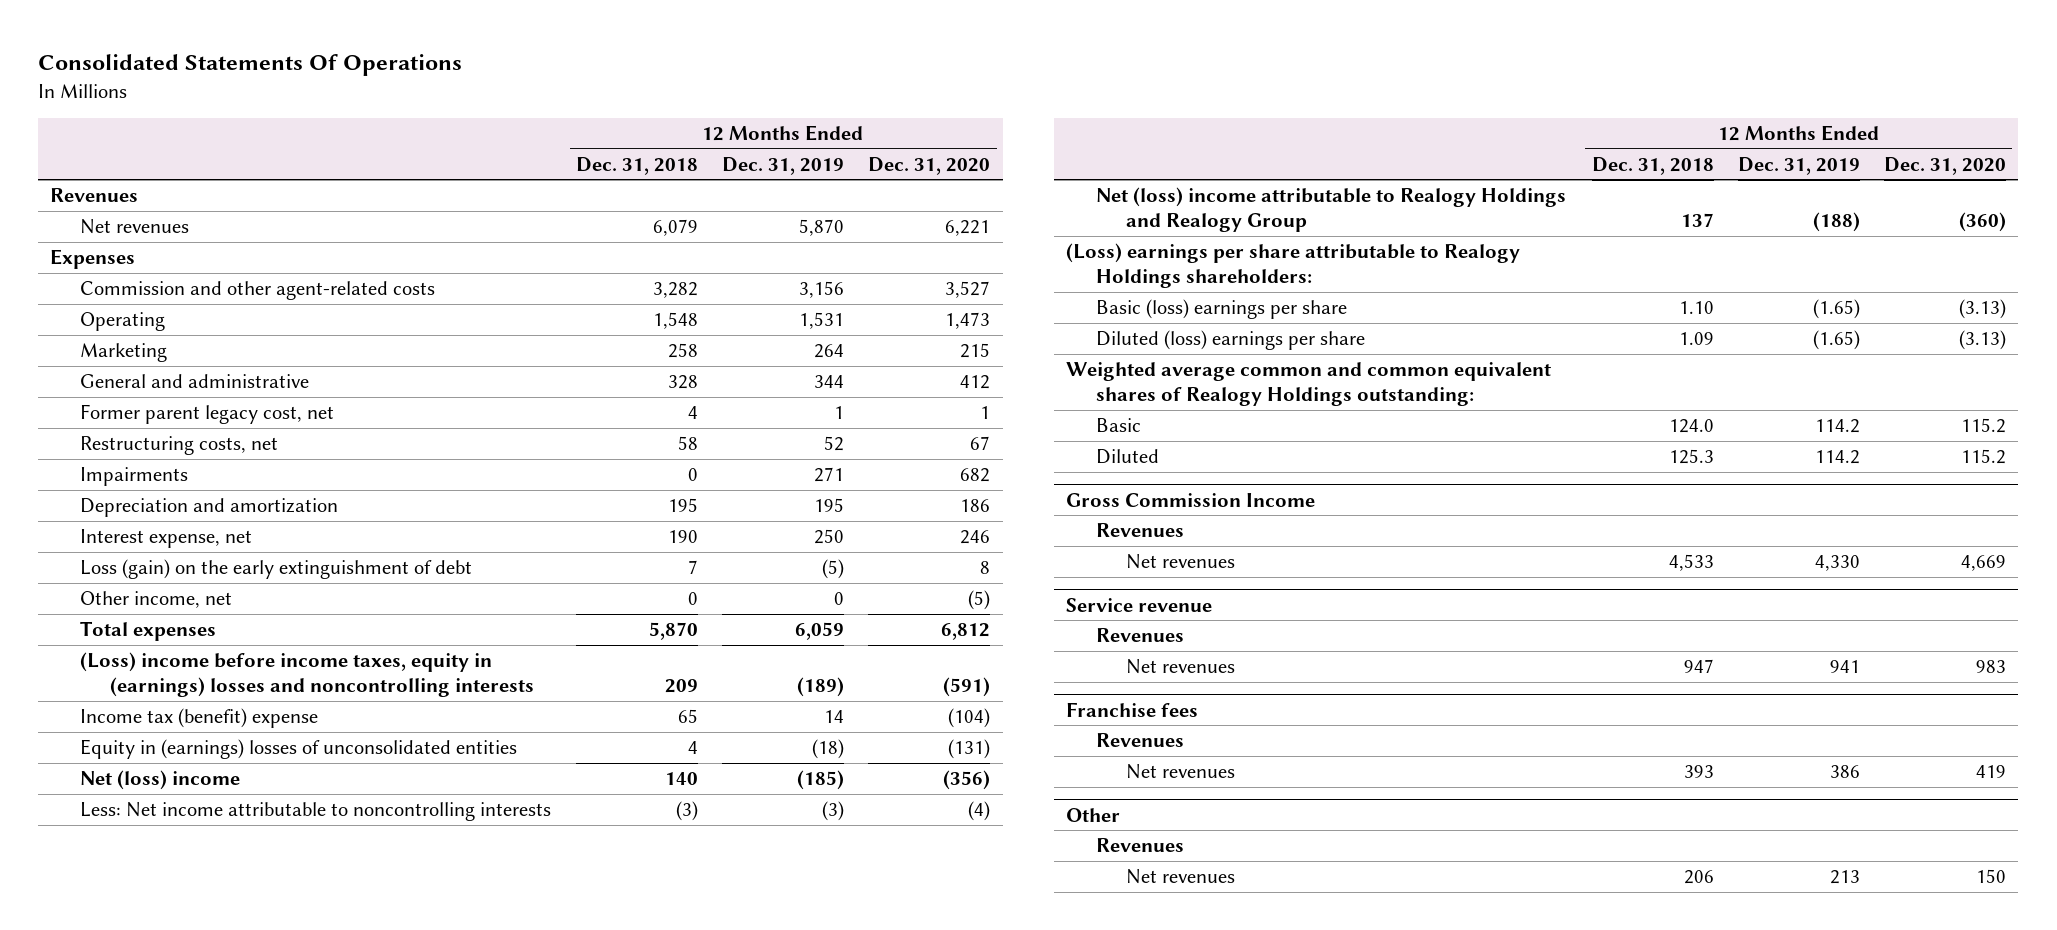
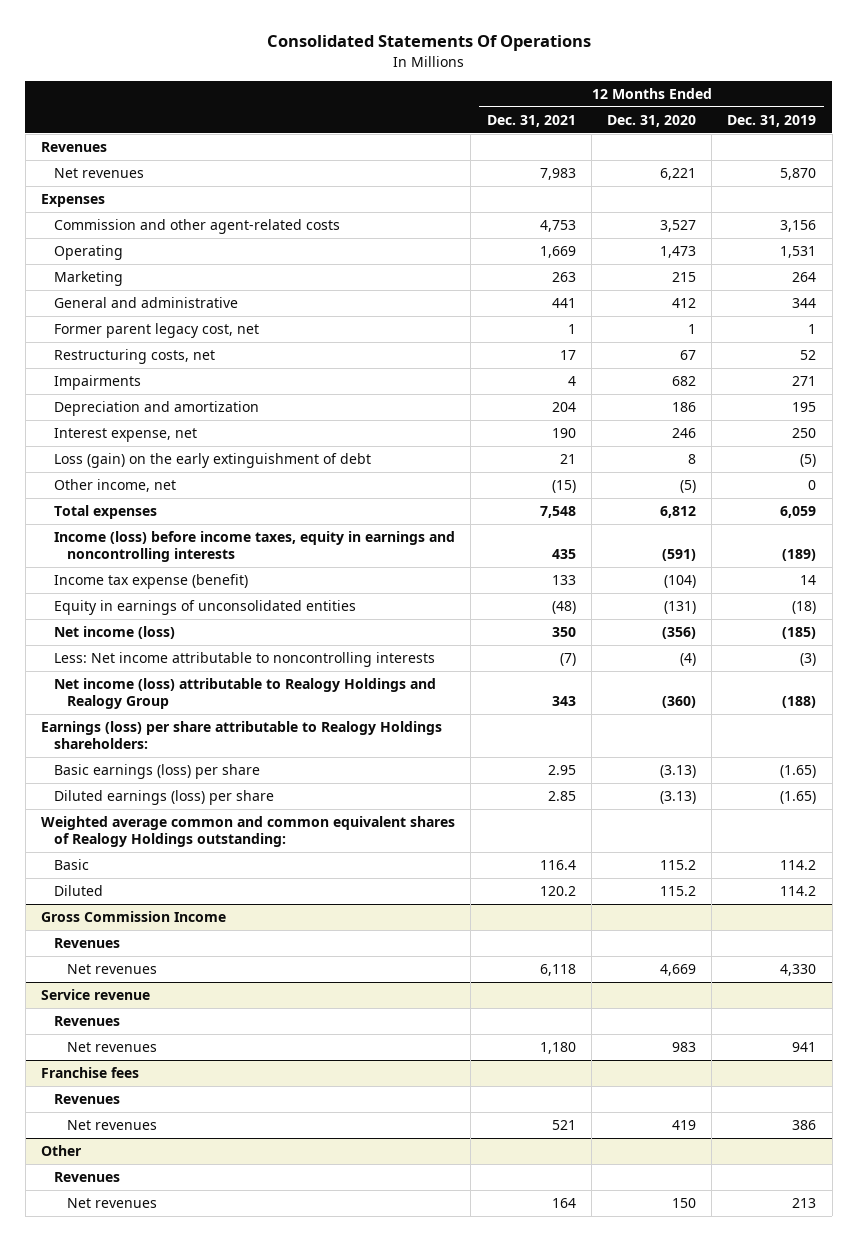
- | 12 Months Ended Dec. 31, 2018 | 12 Months Ended Dec. 31, 2019 | 12 Months Ended Dec. 31, 2020
+ | 12 Months Ended Dec. 31, 2021 | 12 Months Ended Dec. 31, 2020 | 12 Months Ended Dec. 31, 2019
- (Loss) income before income taxes, equity in (earnings) losses and noncontrolling interests | 209 | (189) | (591)
- Income tax (benefit) expense | 65 | 14 | (104)
- Equity in (earnings) losses of unconsolidated entities | 4 | (18) | (131)
- Net (loss) income | 140 | (185) | (356)
+ Income (loss) before income taxes, equity in earnings and noncontrolling interests | 435 | (591) | (189)
+ Income tax expense (benefit) | 133 | (104) | 14
+ Equity in earnings of unconsolidated entities | (48) | (131) | (18)
+ Net income (loss) | 350 | (356) | (185)
- Net (loss) income attributable to Realogy Holdings and Realogy Group | 137 | (188) | (360)
- (Loss) earnings per share attributable to Realogy Holdings shareholders:
- Basic (loss) earnings per share | 1.10 | (1.65) | (3.13)
- Diluted (loss) earnings per share | 1.09 | (1.65) | (3.13)
+ Net income (loss) attributable to Realogy Holdings and Realogy Group | 343 | (360) | (188)
+ Earnings (loss) per share attributable to Realogy Holdings shareholders:
+ Basic earnings (loss) per share | 2.95 | (3.13) | (1.65)
+ Diluted earnings (loss) per share | 2.85 | (3.13) | (1.65)

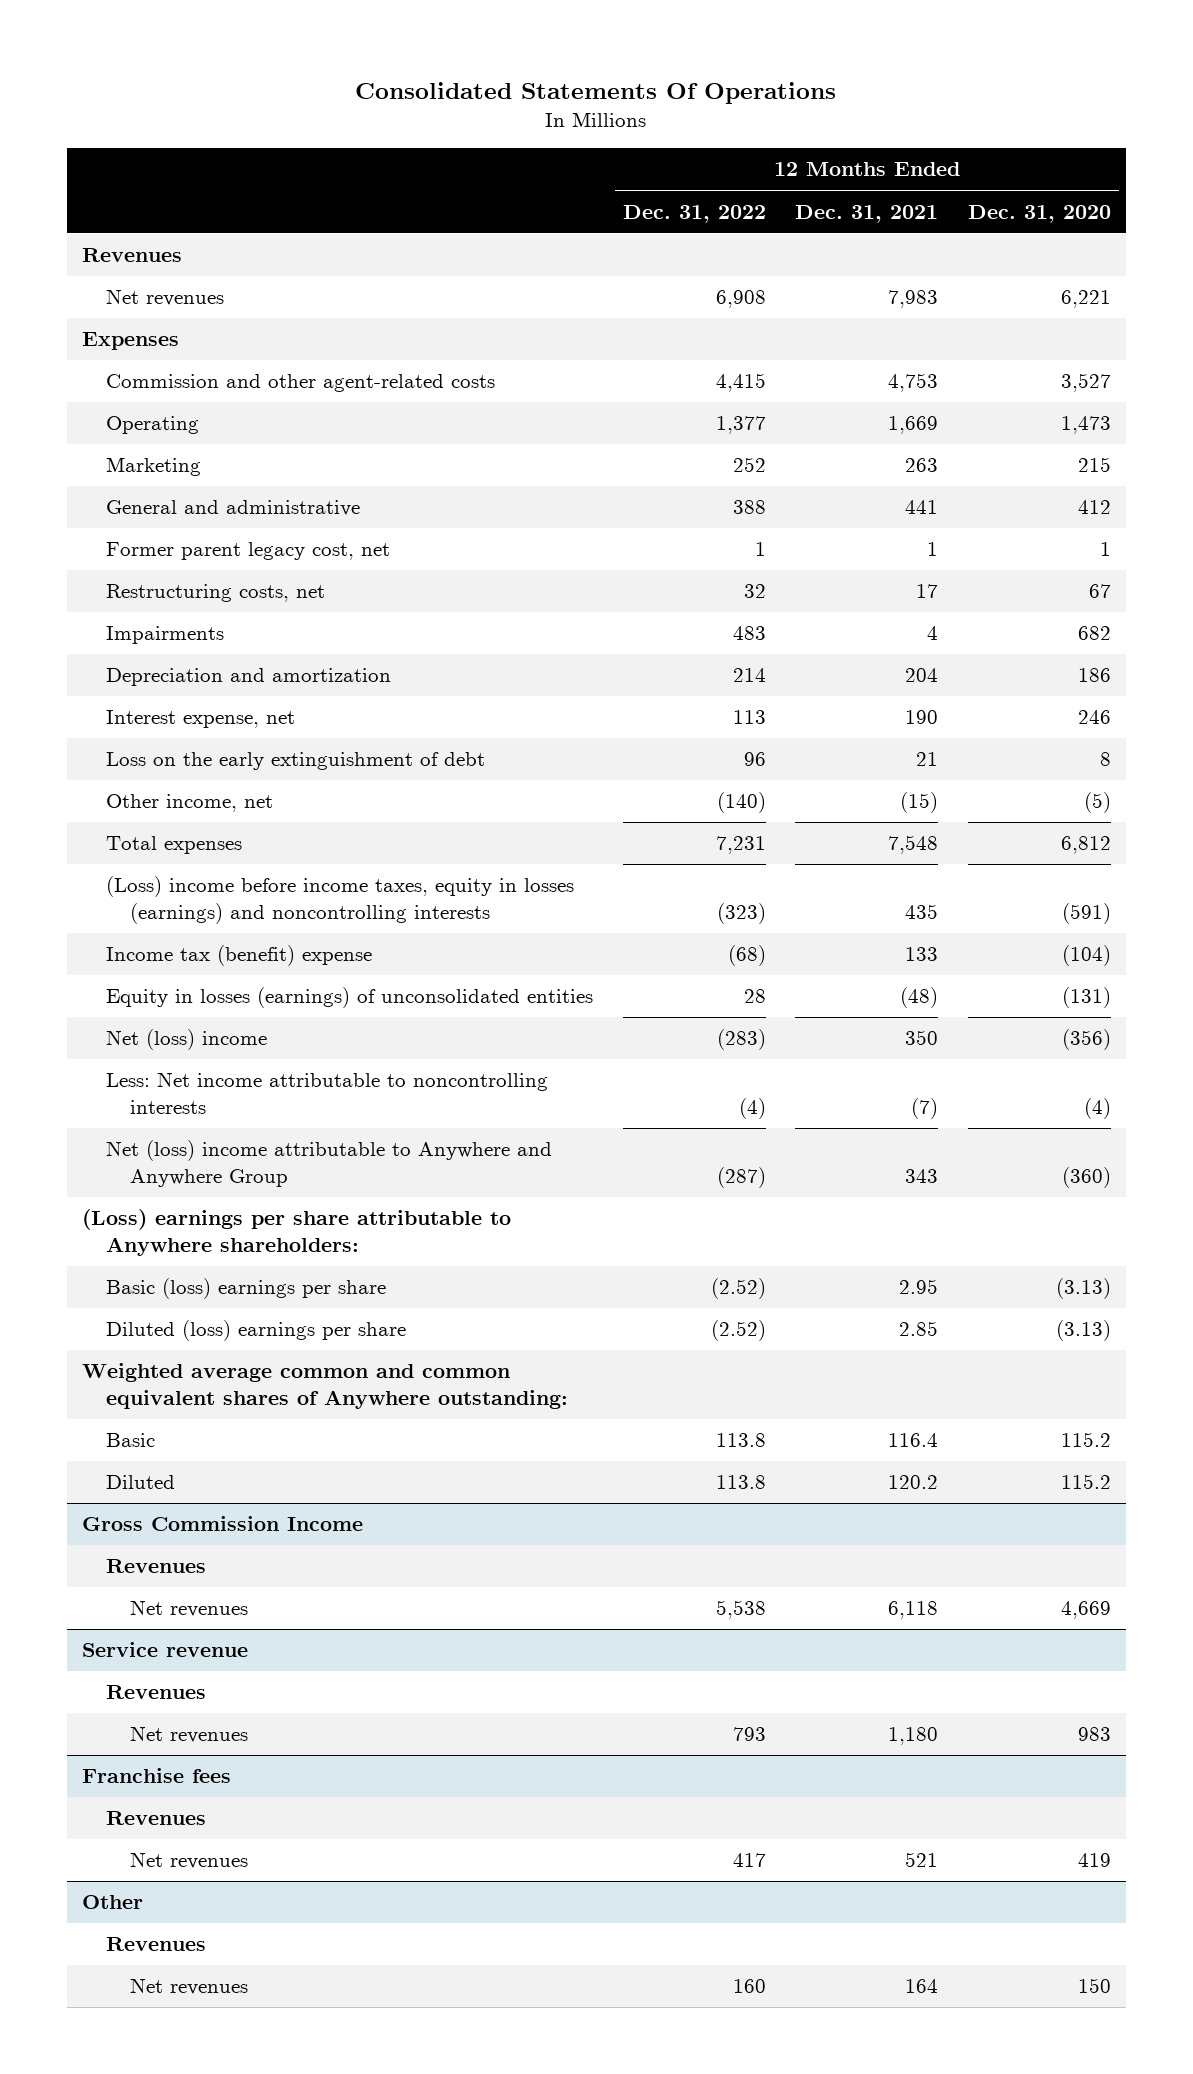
- | 12 Months Ended Dec. 31, 2021 | 12 Months Ended Dec. 31, 2020 | 12 Months Ended Dec. 31, 2019
+ | 12 Months Ended Dec. 31, 2022 | 12 Months Ended Dec. 31, 2021 | 12 Months Ended Dec. 31, 2020
- Loss (gain) on the early extinguishment of debt | 21 | 8 | (5)
+ Loss on the early extinguishment of debt | 96 | 21 | 8
- Income (loss) before income taxes, equity in earnings and noncontrolling interests | 435 | (591) | (189)
- Income tax expense (benefit) | 133 | (104) | 14
- Equity in earnings of unconsolidated entities | (48) | (131) | (18)
- Net income (loss) | 350 | (356) | (185)
+ (Loss) income before income taxes, equity in losses (earnings) and noncontrolling interests | (323) | 435 | (591)
+ Income tax (benefit) expense | (68) | 133 | (104)
+ Equity in losses (earnings) of unconsolidated entities | 28 | (48) | (131)
+ Net (loss) income | (283) | 350 | (356)
- Net income (loss) attributable to Realogy Holdings and Realogy Group | 343 | (360) | (188)
- Earnings (loss) per share attributable to Realogy Holdings shareholders:
- Basic earnings (loss) per share | 2.95 | (3.13) | (1.65)
- Diluted earnings (loss) per share | 2.85 | (3.13) | (1.65)
- Weighted average common and common equivalent shares of Realogy Holdings outstanding:
+ Net (loss) income attributable to Anywhere and Anywhere Group | (287) | 343 | (360)
+ (Loss) earnings per share attributable to Anywhere shareholders:
+ Basic (loss) earnings per share | (2.52) | 2.95 | (3.13)
+ Diluted (loss) earnings per share | (2.52) | 2.85 | (3.13)
+ Weighted average common and common equivalent shares of Anywhere outstanding:

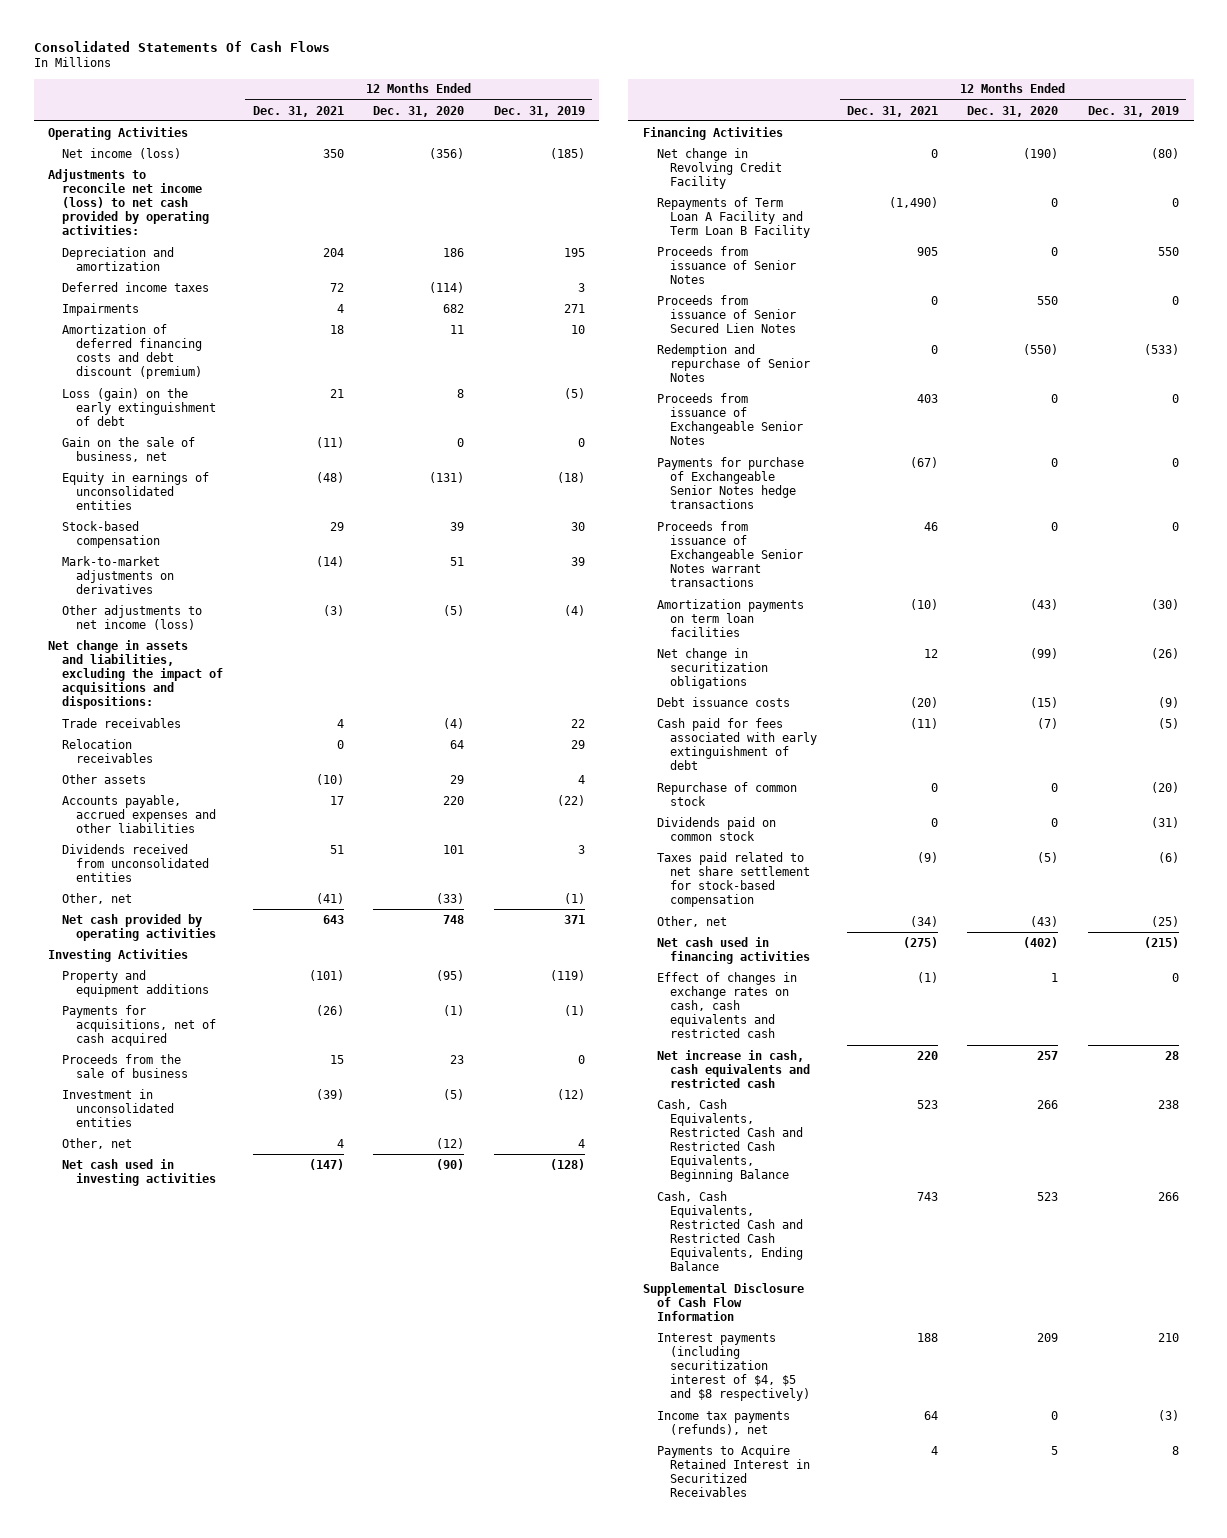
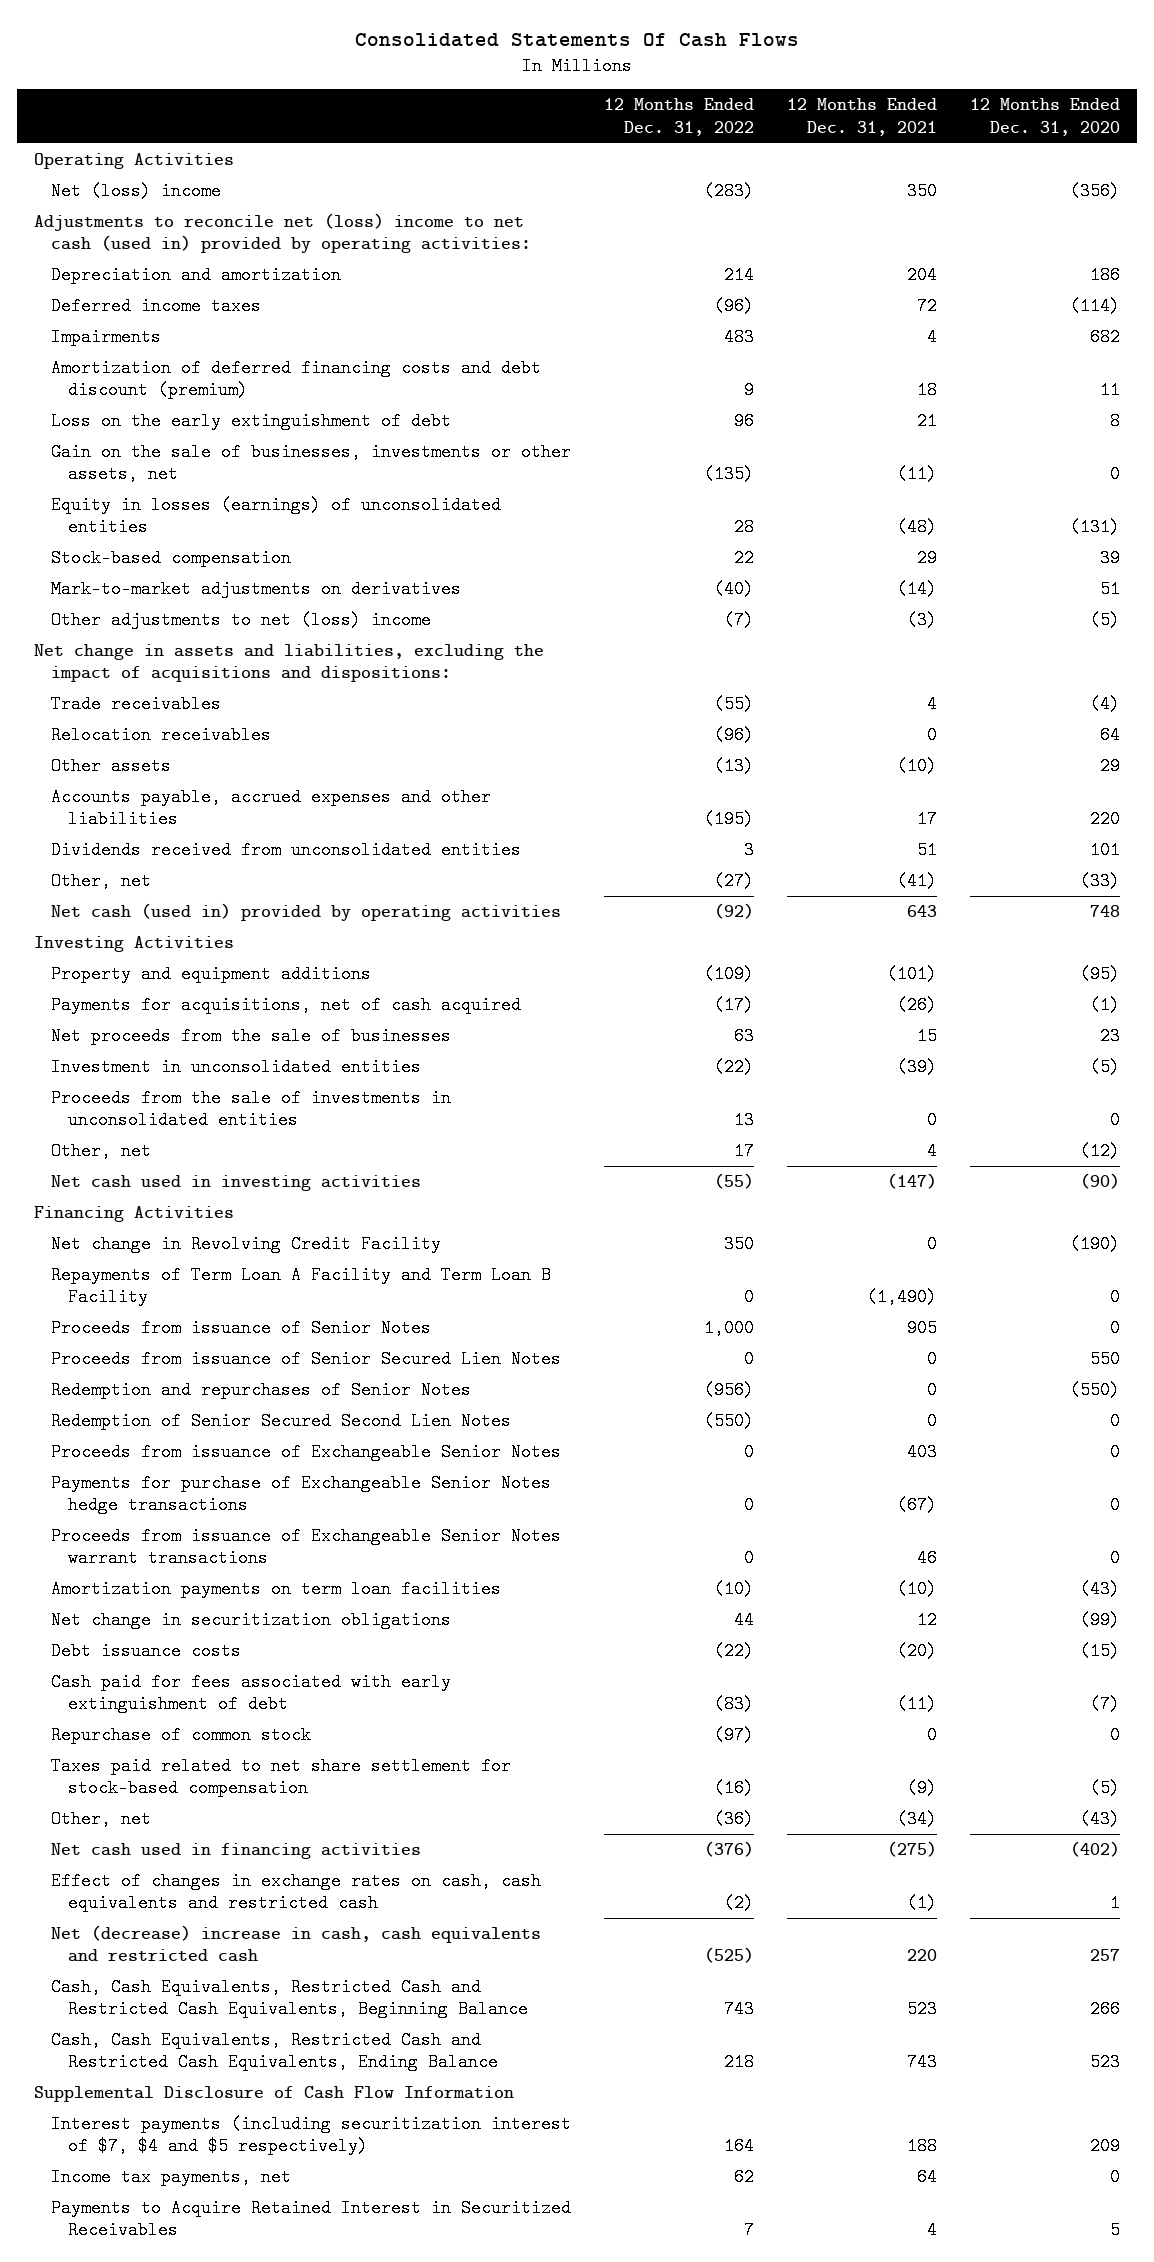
- | 12 Months Ended Dec. 31, 2021 | 12 Months Ended Dec. 31, 2020 | 12 Months Ended Dec. 31, 2019
+ | 12 Months Ended Dec. 31, 2022 | 12 Months Ended Dec. 31, 2021 | 12 Months Ended Dec. 31, 2020
- Net income (loss) | 350 | (356) | (185)
- Adjustments to reconcile net income (loss) to net cash provided by operating activities:
+ Net (loss) income | (283) | 350 | (356)
+ Adjustments to reconcile net (loss) income to net cash (used in) provided by operating activities:
- Loss (gain) on the early extinguishment of debt | 21 | 8 | (5)
- Gain on the sale of business, net | (11) | 0 | 0
- Equity in earnings of unconsolidated entities | (48) | (131) | (18)
+ Loss on the early extinguishment of debt | 96 | 21 | 8
+ Gain on the sale of businesses, investments or other assets, net | (135) | (11) | 0
+ Equity in losses (earnings) of unconsolidated entities | 28 | (48) | (131)
- Other adjustments to net income (loss) | (3) | (5) | (4)
+ Other adjustments to net (loss) income | (7) | (3) | (5)
- Net cash provided by operating activities | 643 | 748 | 371
+ Net cash (used in) provided by operating activities | (92) | 643 | 748
- Proceeds from the sale of business | 15 | 23 | 0
+ Net proceeds from the sale of businesses | 63 | 15 | 23
+ Proceeds from the sale of investments in unconsolidated entities | 13 | 0 | 0
- Redemption and repurchase of Senior Notes | 0 | (550) | (533)
+ Redemption and repurchases of Senior Notes | (956) | 0 | (550)
+ Redemption of Senior Secured Second Lien Notes | (550) | 0 | 0
- Dividends paid on common stock | 0 | 0 | (31)
- Net increase in cash, cash equivalents and restricted cash | 220 | 257 | 28
+ Net (decrease) increase in cash, cash equivalents and restricted cash | (525) | 220 | 257
- Interest payments (including securitization interest of $4, $5 and $8 respectively) | 188 | 209 | 210
- Income tax payments (refunds), net | 64 | 0 | (3)
+ Interest payments (including securitization interest of $7, $4 and $5 respectively) | 164 | 188 | 209
+ Income tax payments, net | 62 | 64 | 0

